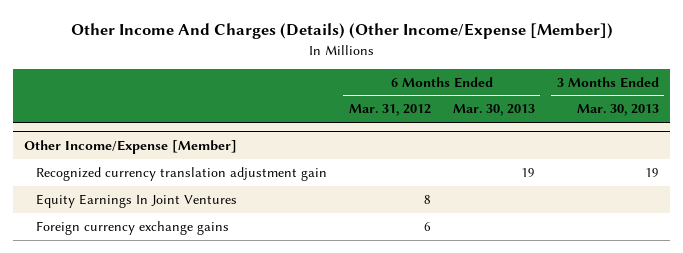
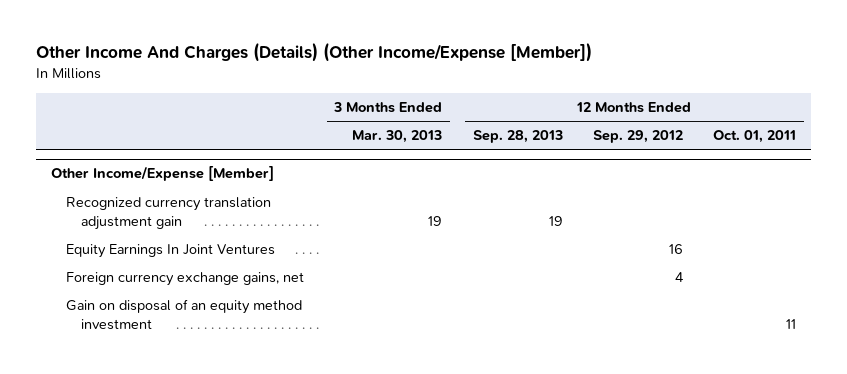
- | 6 Months Ended Mar. 31, 2012 | 6 Months Ended Mar. 30, 2013 | 3 Months Ended Mar. 30, 2013
+ | 3 Months Ended Mar. 30, 2013 | 12 Months Ended Sep. 28, 2013 | 12 Months Ended Sep. 29, 2012 | 12 Months Ended Oct. 01, 2011
@ Other Income/Expense [Member]
- Foreign currency exchange gains | 6 | |
+ Foreign currency exchange gains, net | | | 4 |
+ Gain on disposal of an equity method investment | | | | 11

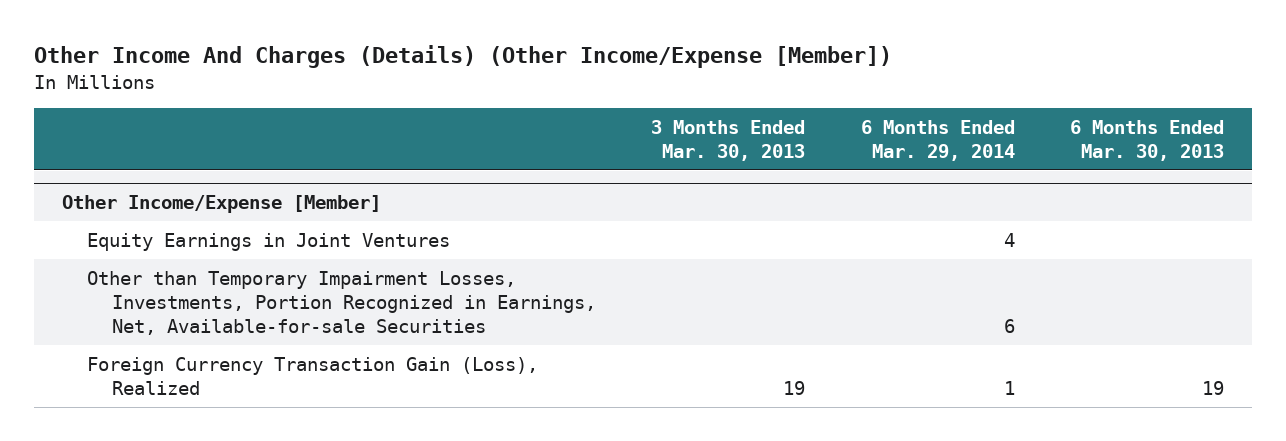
- | 3 Months Ended Mar. 30, 2013 | 12 Months Ended Sep. 28, 2013 | 12 Months Ended Sep. 29, 2012 | 12 Months Ended Oct. 01, 2011
+ | 3 Months Ended Mar. 30, 2013 | 6 Months Ended Mar. 29, 2014 | 6 Months Ended Mar. 30, 2013
@ Other Income/Expense [Member]
- Recognized currency translation adjustment gain | 19 | 19 | |
- Equity Earnings In Joint Ventures | | | 16 |
- Foreign currency exchange gains, net | | | 4 |
- Gain on disposal of an equity method investment | | | | 11
+ Equity Earnings in Joint Ventures | | 4 |
+ Other than Temporary Impairment Losses, Investments, Portion Recognized in Earnings, Net, Available-for-sale Securities | | 6 |
+ Foreign Currency Transaction Gain (Loss), Realized | 19 | 1 | 19

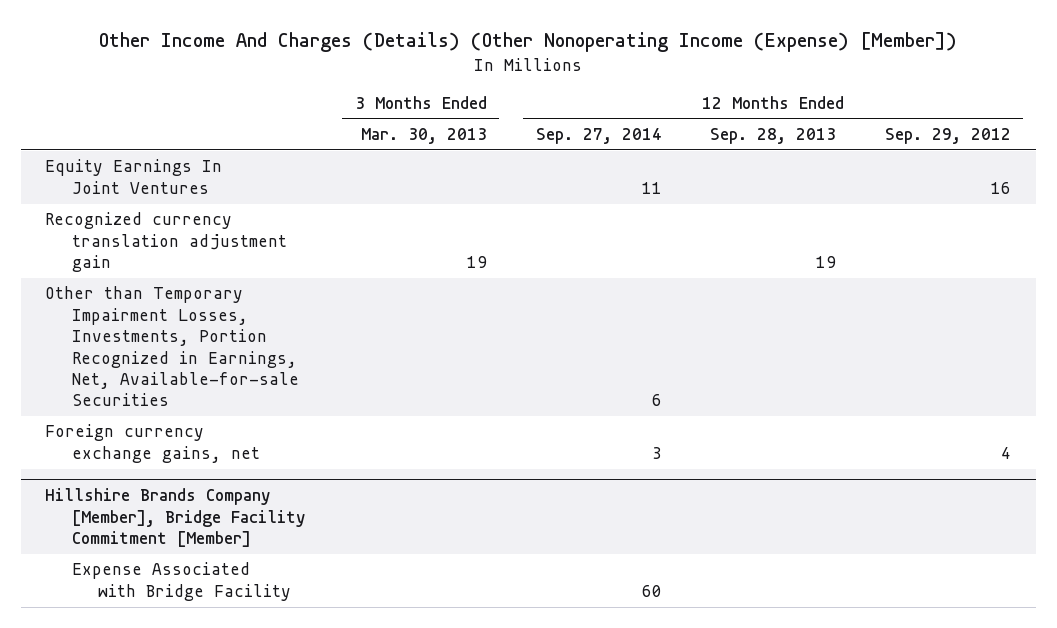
- Other Income And Charges (Details) (Other Income/Expense [Member])
+ Other Income And Charges (Details) (Other Nonoperating Income (Expense) [Member])
- | 3 Months Ended Mar. 30, 2013 | 6 Months Ended Mar. 29, 2014 | 6 Months Ended Mar. 30, 2013
+ | 3 Months Ended Mar. 30, 2013 | 12 Months Ended Sep. 27, 2014 | 12 Months Ended Sep. 28, 2013 | 12 Months Ended Sep. 29, 2012
- Other Income/Expense [Member]
- Equity Earnings in Joint Ventures | | 4 |
- Other than Temporary Impairment Losses, Investments, Portion Recognized in Earnings, Net, Available-for-sale Securities | | 6 |
- Foreign Currency Transaction Gain (Loss), Realized | 19 | 1 | 19
+ Equity Earnings In Joint Ventures | | 11 | | 16
+ Recognized currency translation adjustment gain | 19 | | 19 |
+ Other than Temporary Impairment Losses, Investments, Portion Recognized in Earnings, Net, Available-for-sale Securities | | 6 | |
+ Foreign currency exchange gains, net | | 3 | | 4
+ Hillshire Brands Company [Member], Bridge Facility Commitment [Member]
+ Expense Associated with Bridge Facility | | 60 | |

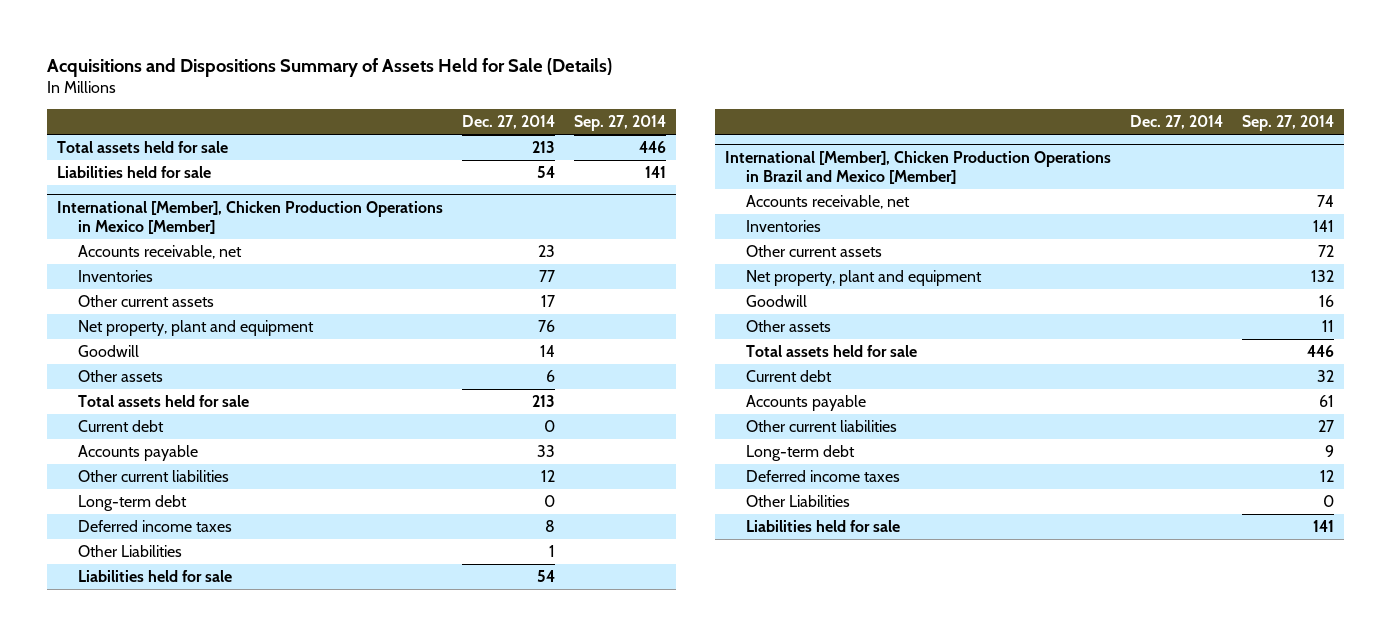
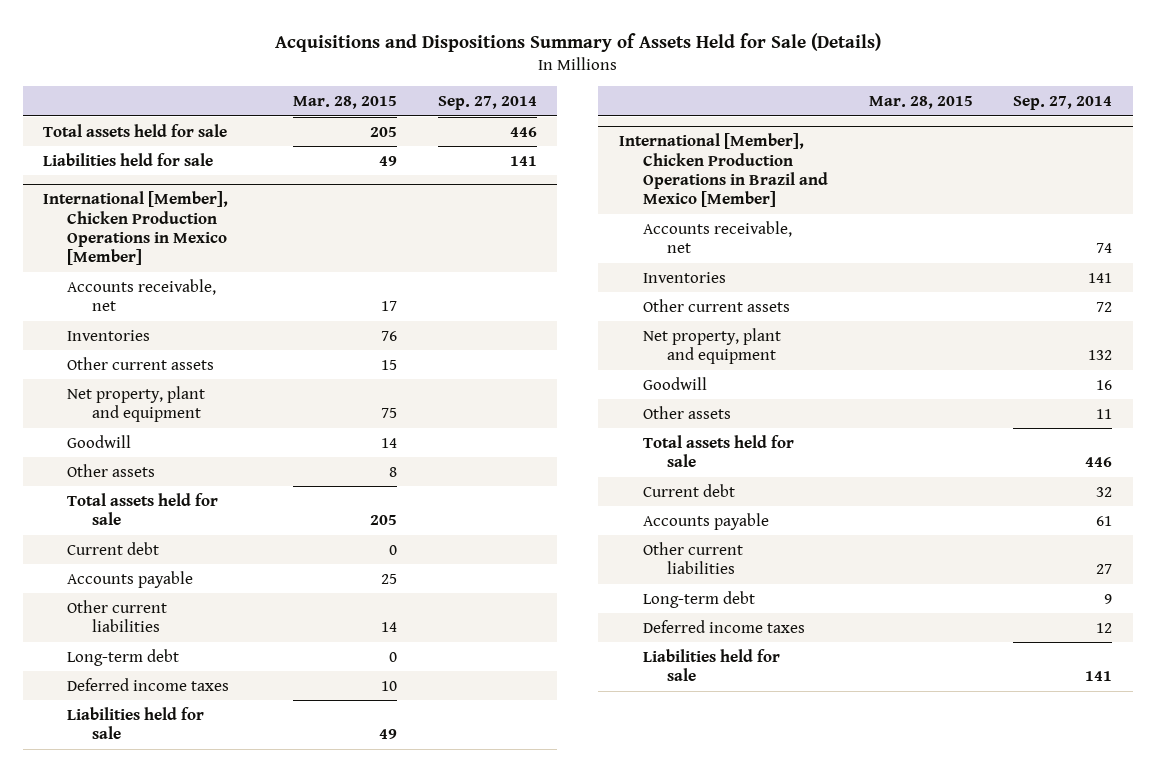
- | Dec. 27, 2014 | Sep. 27, 2014
+ | Mar. 28, 2015 | Sep. 27, 2014
@ International [Member], Chicken Production Operations in Mexico [Member]
- Other Liabilities | 1 |
@ International [Member], Chicken Production Operations in Brazil and Mexico [Member]
- Other Liabilities | | 0

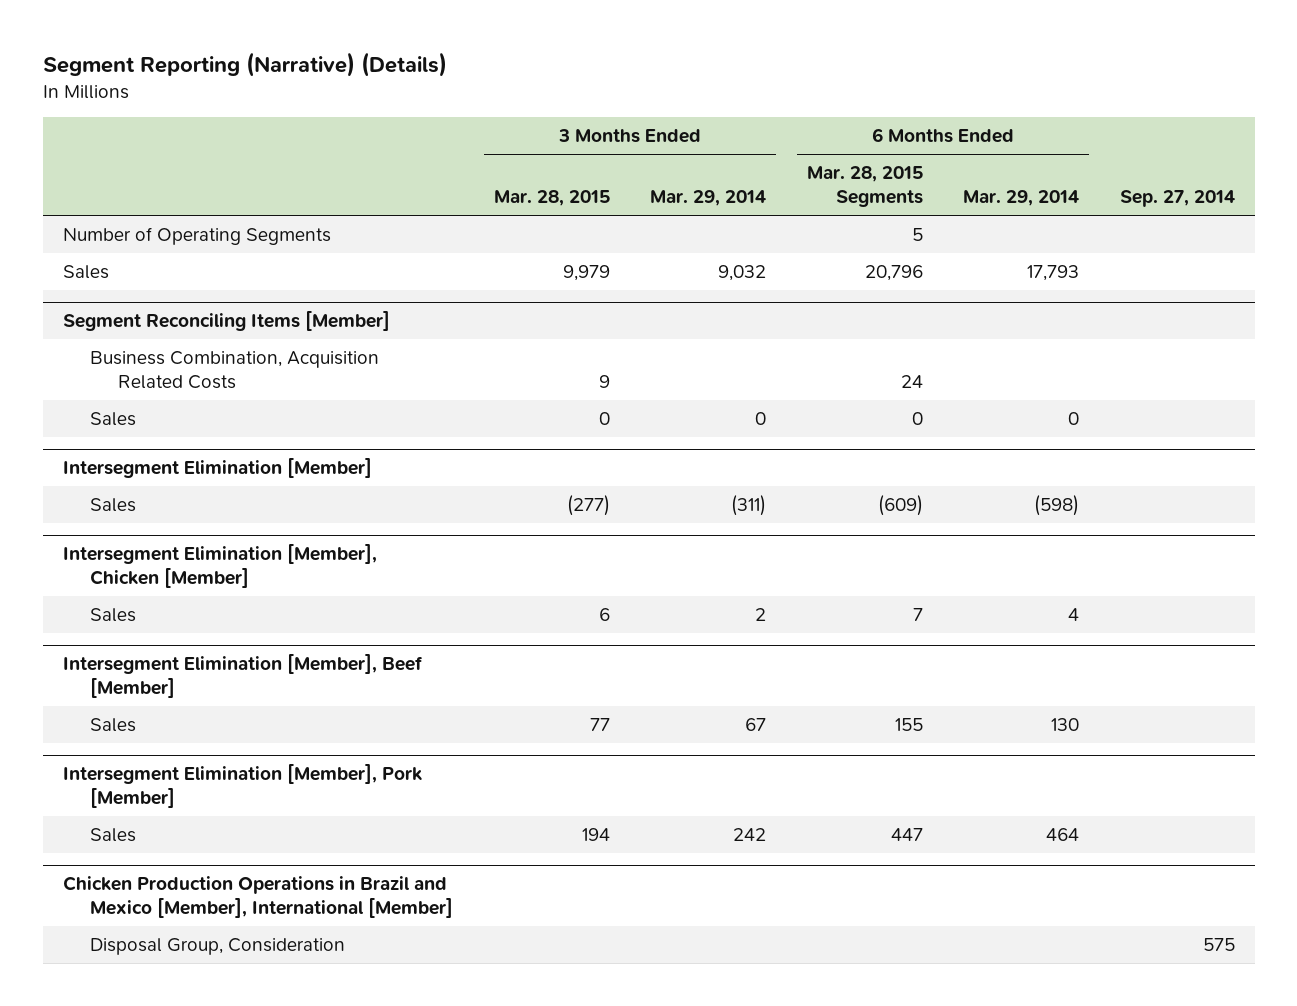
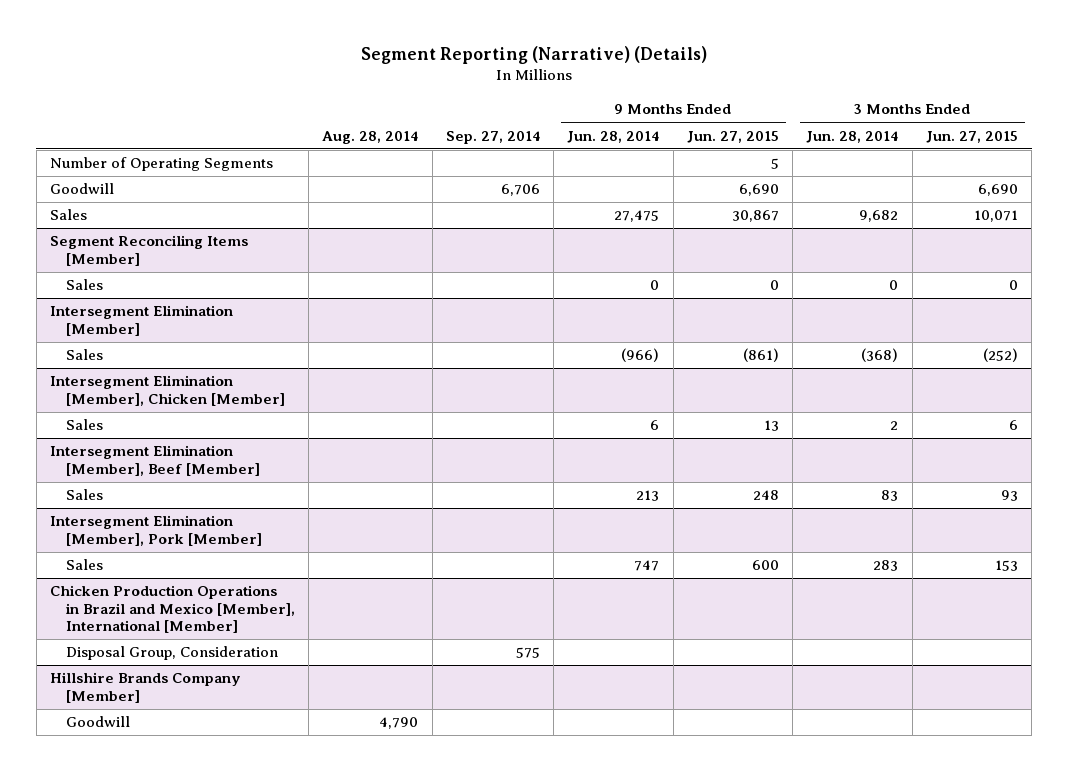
- | 3 Months Ended Mar. 28, 2015 | 3 Months Ended Mar. 29, 2014 | 6 Months Ended Mar. 28, 2015 Segments | 6 Months Ended Mar. 29, 2014 | Sep. 27, 2014
+ | Aug. 28, 2014 | Sep. 27, 2014 | 9 Months Ended Jun. 28, 2014 | 9 Months Ended Jun. 27, 2015 | 3 Months Ended Jun. 28, 2014 | 3 Months Ended Jun. 27, 2015
+ Goodwill | | 6,706 | | 6,690 | | 6,690
@ Segment Reconciling Items [Member]
- Business Combination, Acquisition Related Costs | 9 | | 24 | |
+ Hillshire Brands Company [Member]
+ Goodwill | 4,790 | | | | |

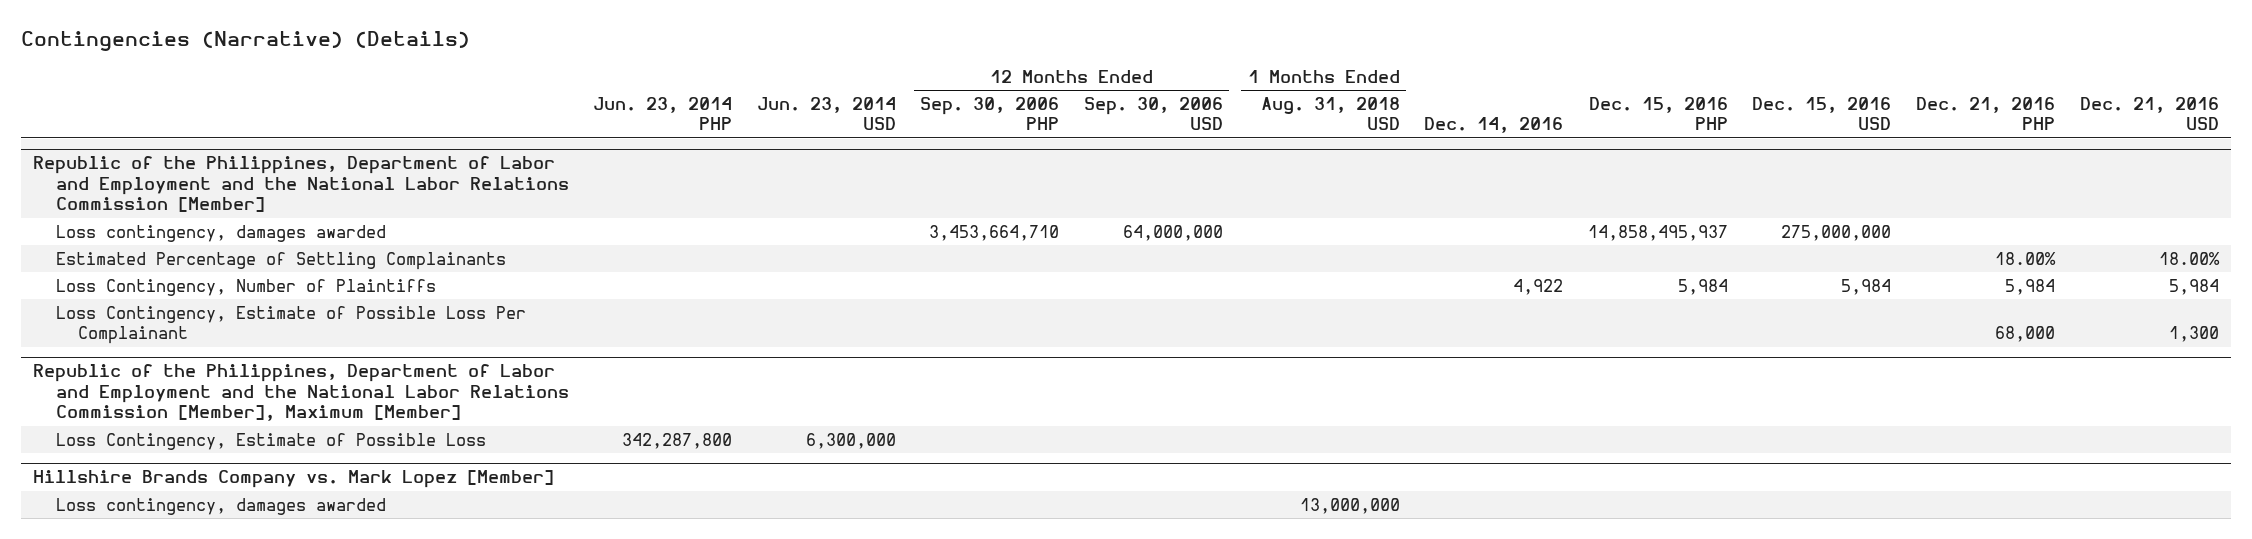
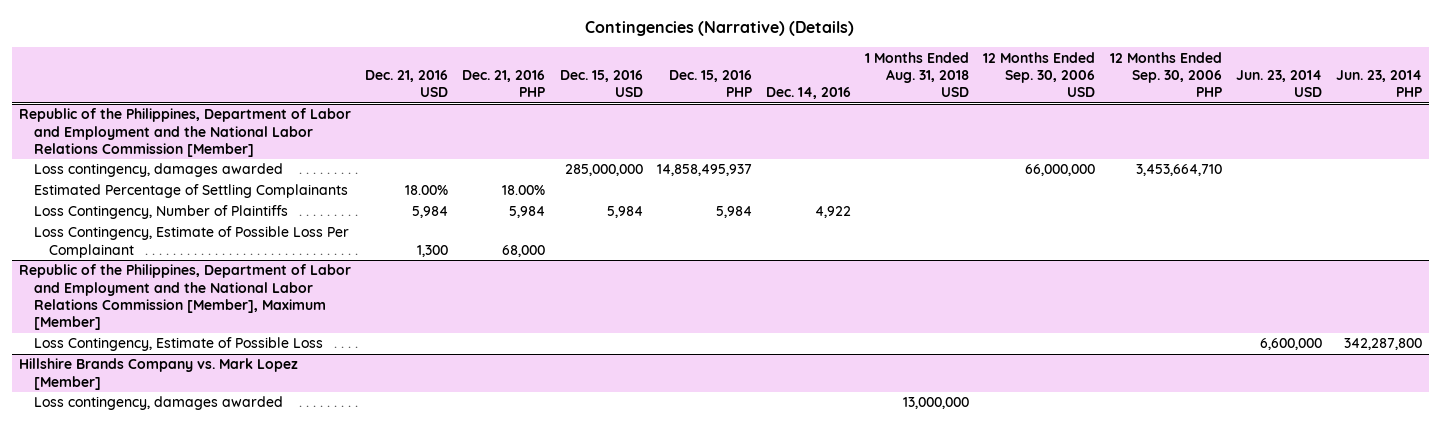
- | Jun. 23, 2014 PHP | Jun. 23, 2014 USD | 12 Months Ended Sep. 30, 2006 PHP | 12 Months Ended Sep. 30, 2006 USD | 1 Months Ended Aug. 31, 2018 USD | Dec. 14, 2016 | Dec. 15, 2016 PHP | Dec. 15, 2016 USD | Dec. 21, 2016 PHP | Dec. 21, 2016 USD
+ | Dec. 21, 2016 USD | Dec. 21, 2016 PHP | Dec. 15, 2016 USD | Dec. 15, 2016 PHP | Dec. 14, 2016 | 1 Months Ended Aug. 31, 2018 USD | 12 Months Ended Sep. 30, 2006 USD | 12 Months Ended Sep. 30, 2006 PHP | Jun. 23, 2014 USD | Jun. 23, 2014 PHP
@ Republic of the Philippines, Department of Labor and Employment and the National Labor Relations Commission [Member]
- Loss contingency, damages awarded | | | 3,453,664,710 | 64,000,000 | | | 14,858,495,937 | 275,000,000 | |
+ Loss contingency, damages awarded | | | 285,000,000 | 14,858,495,937 | | | 66,000,000 | 3,453,664,710 | |
@ Republic of the Philippines, Department of Labor and Employment and the National Labor Relations Commission [Member], Maximum [Member]
- Loss Contingency, Estimate of Possible Loss | 342,287,800 | 6,300,000 | | | | | | | |
+ Loss Contingency, Estimate of Possible Loss | | | | | | | | | 6,600,000 | 342,287,800

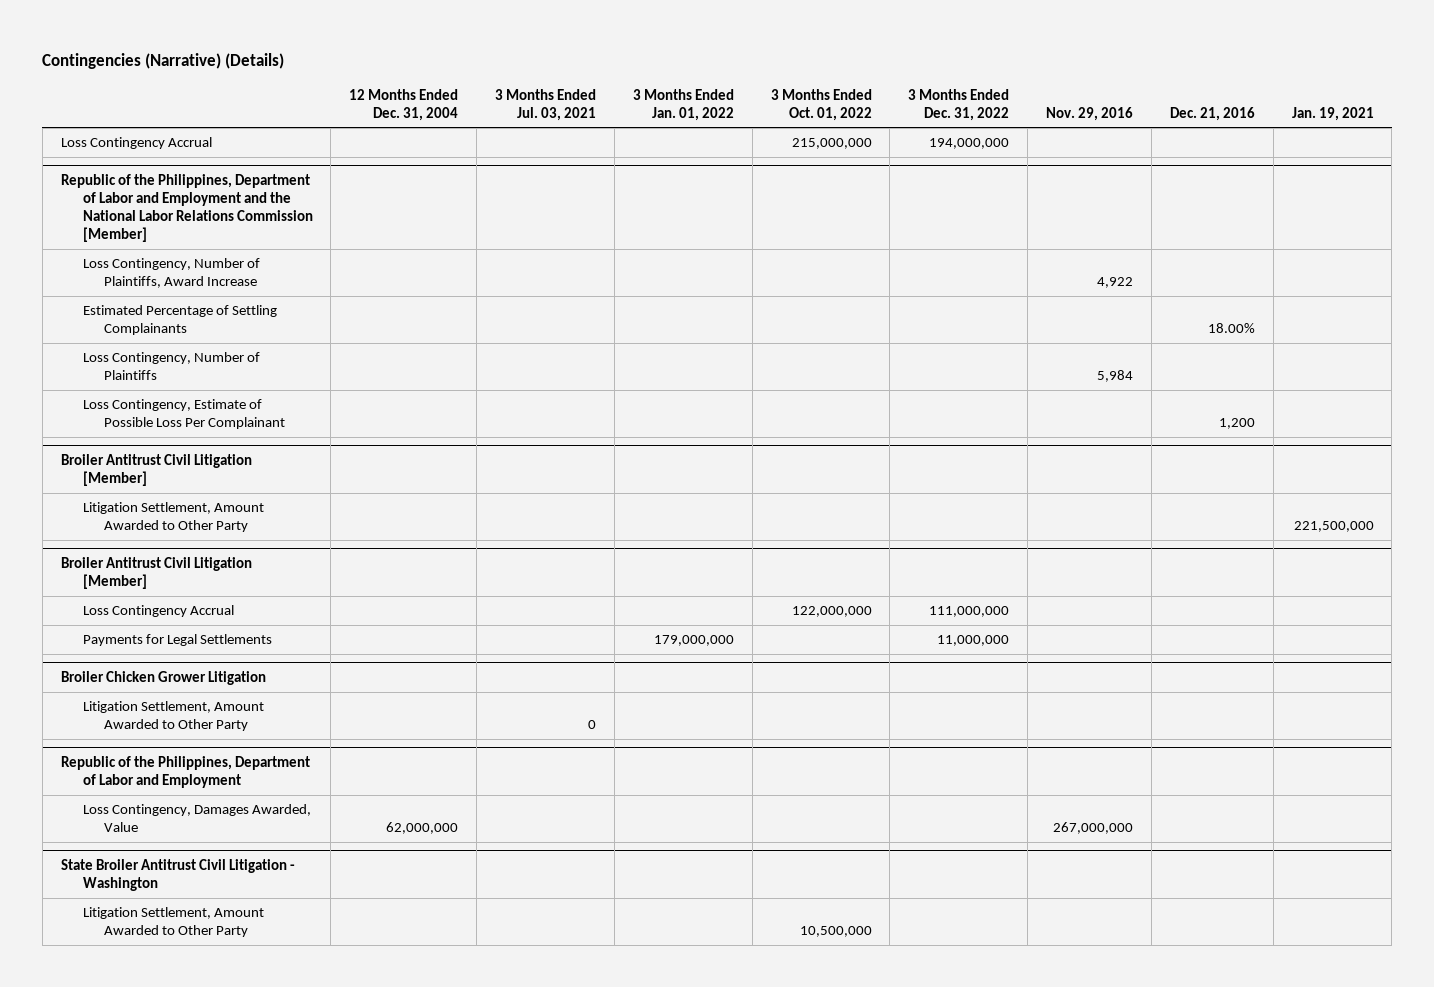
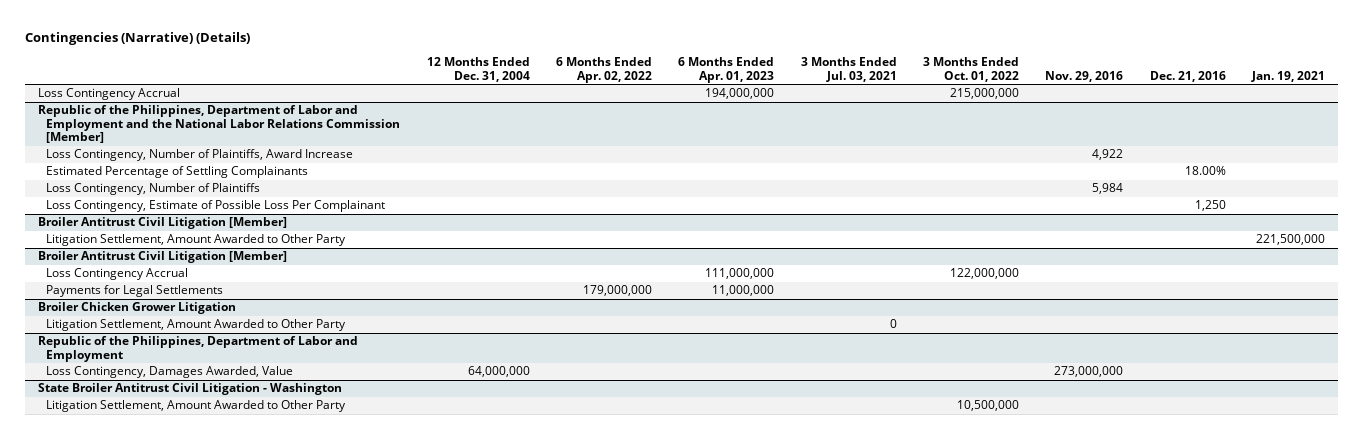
- | 12 Months Ended Dec. 31, 2004 | 3 Months Ended Jul. 03, 2021 | 3 Months Ended Jan. 01, 2022 | 3 Months Ended Oct. 01, 2022 | 3 Months Ended Dec. 31, 2022 | Nov. 29, 2016 | Dec. 21, 2016 | Jan. 19, 2021
+ | 12 Months Ended Dec. 31, 2004 | 6 Months Ended Apr. 02, 2022 | 6 Months Ended Apr. 01, 2023 | 3 Months Ended Jul. 03, 2021 | 3 Months Ended Oct. 01, 2022 | Nov. 29, 2016 | Dec. 21, 2016 | Jan. 19, 2021
@ Republic of the Philippines, Department of Labor and Employment and the National Labor Relations Commission [Member]
- Loss Contingency, Estimate of Possible Loss Per Complainant | | | | | | | 1,200 |
+ Loss Contingency, Estimate of Possible Loss Per Complainant | | | | | | | 1,250 |
@ Republic of the Philippines, Department of Labor and Employment
- Loss Contingency, Damages Awarded, Value | 62,000,000 | | | | | 267,000,000 | |
+ Loss Contingency, Damages Awarded, Value | 64,000,000 | | | | | 273,000,000 | |

